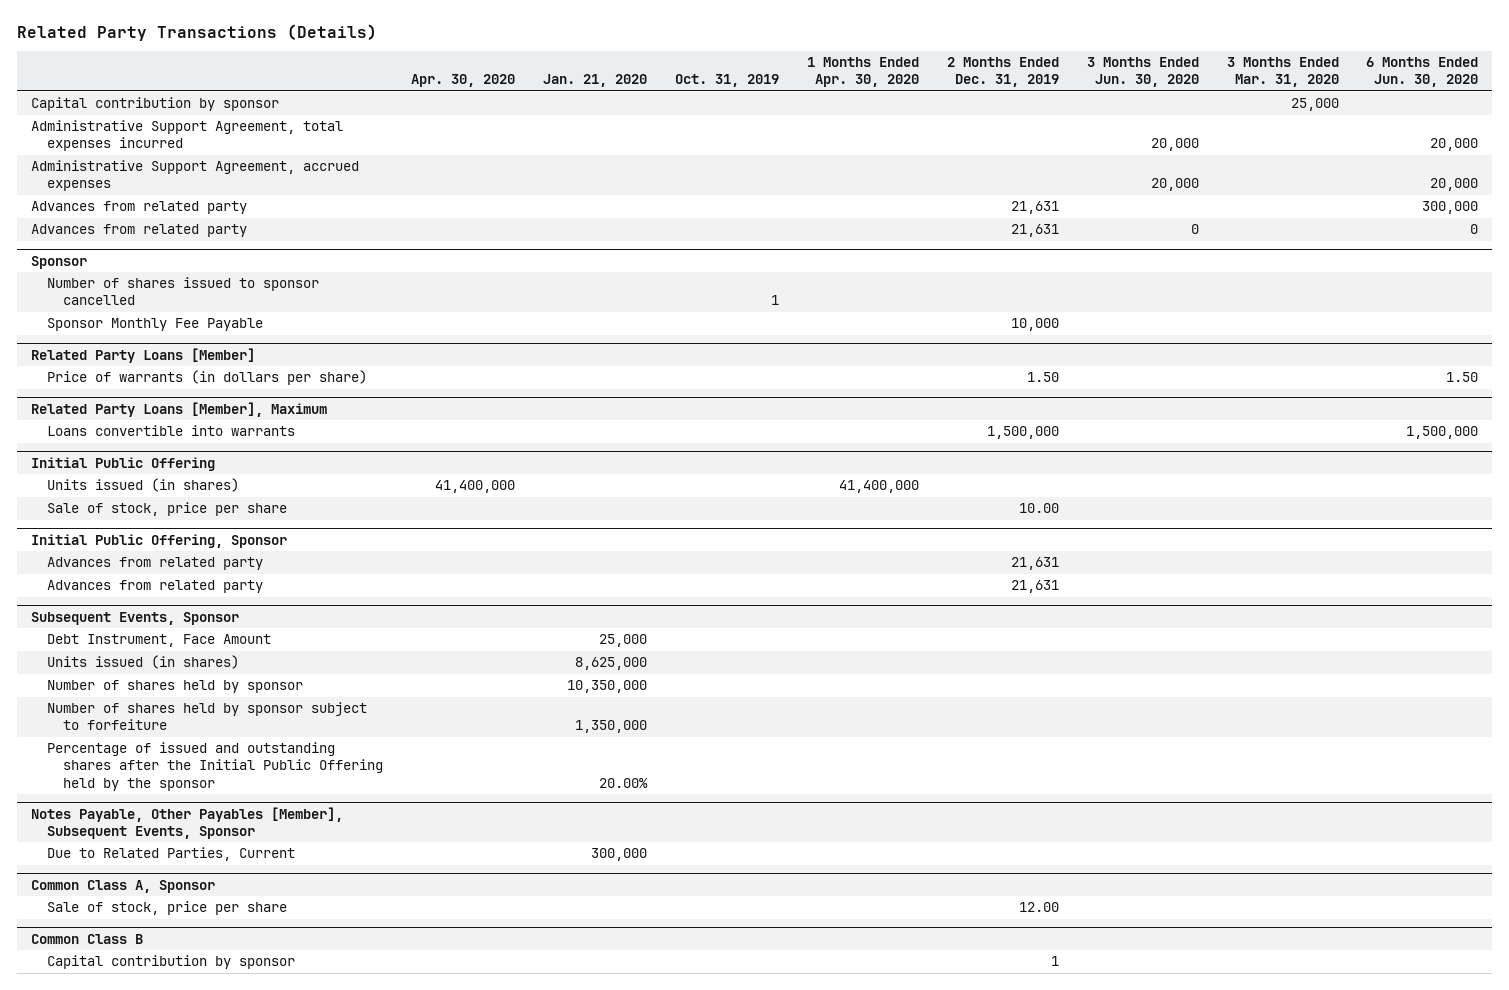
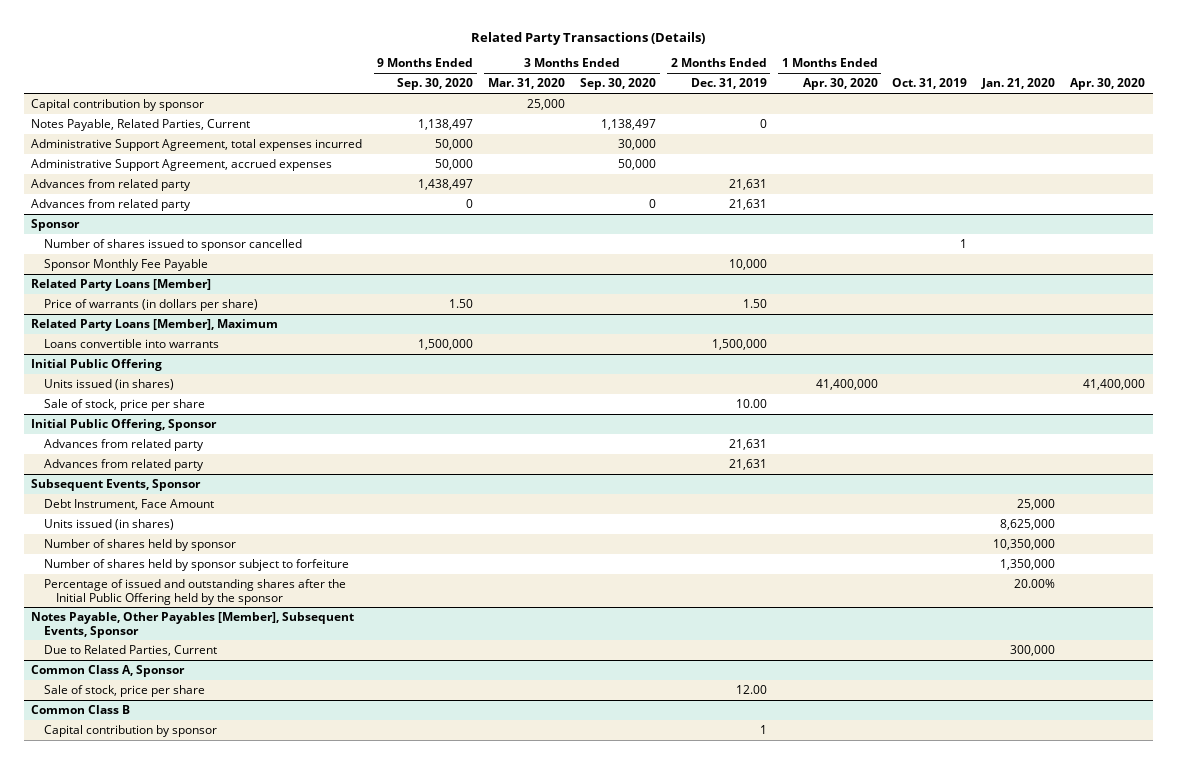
- | Apr. 30, 2020 | Jan. 21, 2020 | Oct. 31, 2019 | 1 Months Ended Apr. 30, 2020 | 2 Months Ended Dec. 31, 2019 | 3 Months Ended Jun. 30, 2020 | 3 Months Ended Mar. 31, 2020 | 6 Months Ended Jun. 30, 2020
+ | 9 Months Ended Sep. 30, 2020 | 3 Months Ended Mar. 31, 2020 | 3 Months Ended Sep. 30, 2020 | 2 Months Ended Dec. 31, 2019 | 1 Months Ended Apr. 30, 2020 | Oct. 31, 2019 | Jan. 21, 2020 | Apr. 30, 2020
+ Notes Payable, Related Parties, Current | 1,138,497 | | 1,138,497 | 0 | | | |

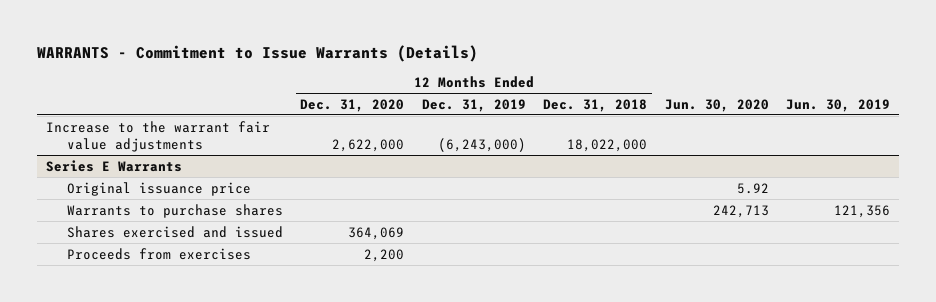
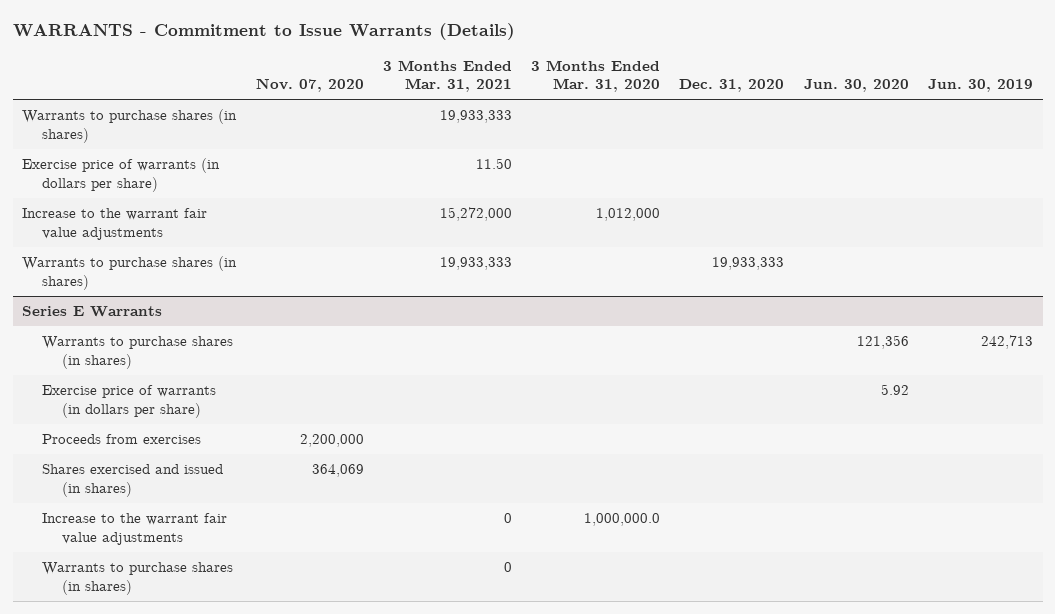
- | 12 Months Ended Dec. 31, 2020 | 12 Months Ended Dec. 31, 2019 | 12 Months Ended Dec. 31, 2018 | Jun. 30, 2020 | Jun. 30, 2019
+ | Nov. 07, 2020 | 3 Months Ended Mar. 31, 2021 | 3 Months Ended Mar. 31, 2020 | Dec. 31, 2020 | Jun. 30, 2020 | Jun. 30, 2019
+ Warrants to purchase shares (in shares) | | 19,933,333 | | | |
+ Exercise price of warrants (in dollars per share) | | 11.50 | | | |
+ Warrants to purchase shares (in shares) | | 19,933,333 | | 19,933,333 | |
@ Series E Warrants
- Original issuance price | | | | 5.92 |
- Warrants to purchase shares | | | | 242,713 | 121,356
- Shares exercised and issued | 364,069 | | | |
+ Warrants to purchase shares (in shares) | | | | | 121,356 | 242,713
+ Exercise price of warrants (in dollars per share) | | | | | 5.92 |
+ Shares exercised and issued (in shares) | 364,069 | | | | |
+ Increase to the warrant fair value adjustments | | 0 | 1,000,000.0 | | |
+ Warrants to purchase shares (in shares) | | 0 | | | |

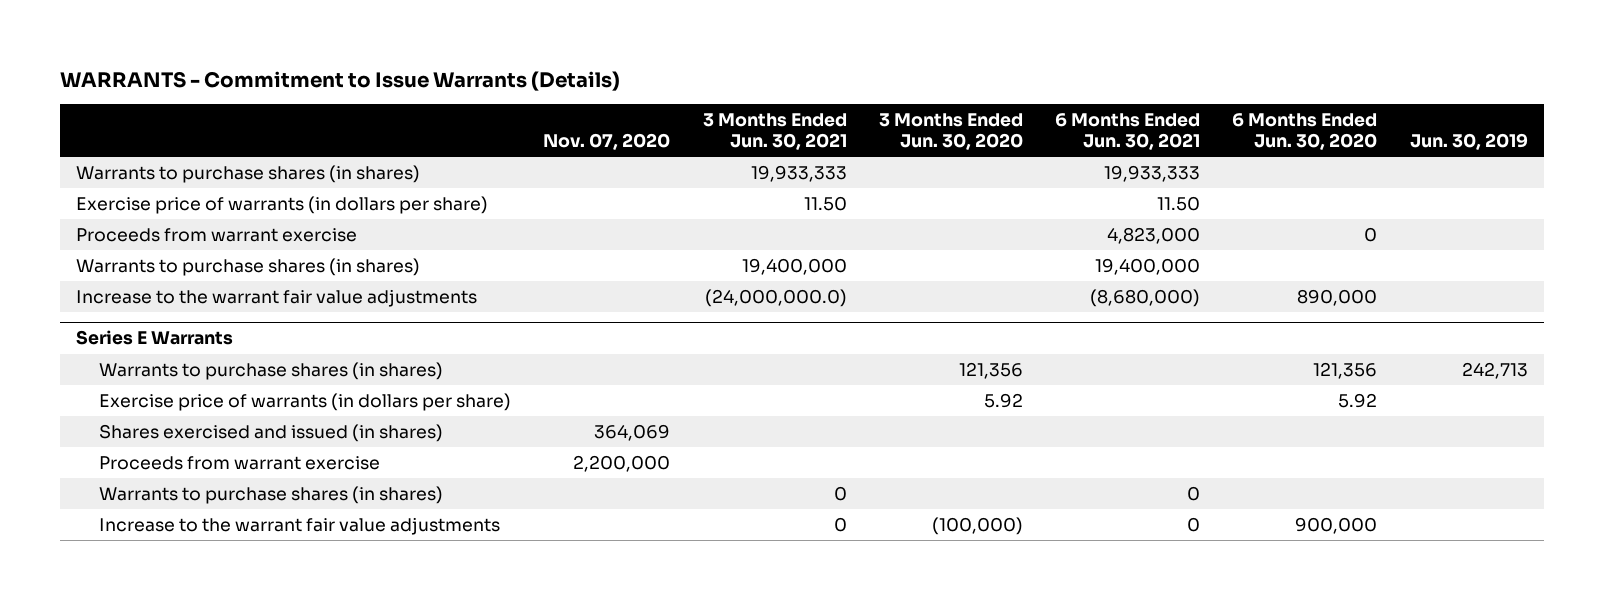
- | Nov. 07, 2020 | 3 Months Ended Mar. 31, 2021 | 3 Months Ended Mar. 31, 2020 | Dec. 31, 2020 | Jun. 30, 2020 | Jun. 30, 2019
+ | Nov. 07, 2020 | 3 Months Ended Jun. 30, 2021 | 3 Months Ended Jun. 30, 2020 | 6 Months Ended Jun. 30, 2021 | 6 Months Ended Jun. 30, 2020 | Jun. 30, 2019
+ Proceeds from warrant exercise | | | | 4,823,000 | 0 |
moved down: Increase to the warrant fair value adjustments | | (24,000,000.0) | | (8,680,000) | 890,000 |
@ Series E Warrants
- Proceeds from exercises | 2,200,000 | | | | |
+ Proceeds from warrant exercise | 2,200,000 | | | | |
moved down: Increase to the warrant fair value adjustments | | 0 | (100,000) | 0 | 900,000 |

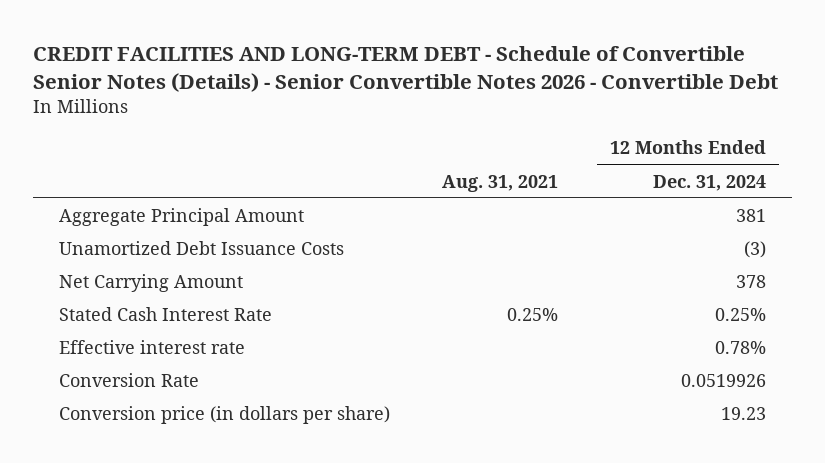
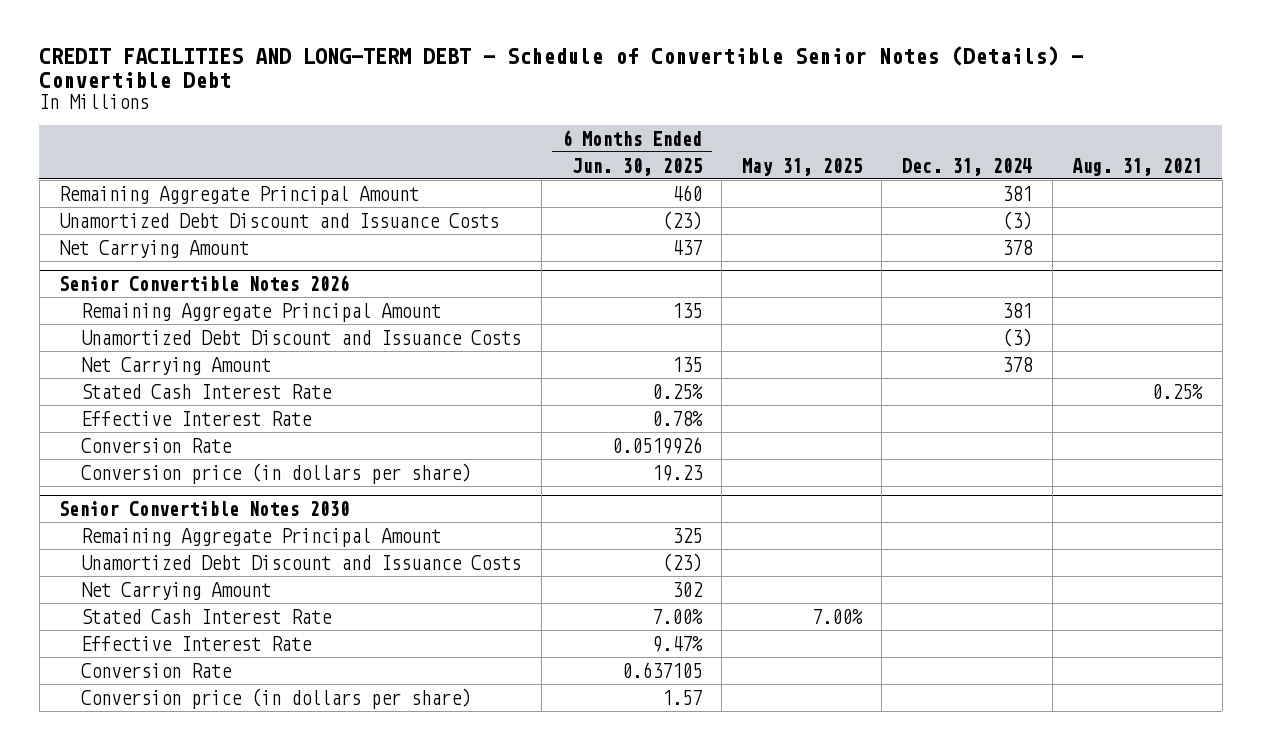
- CREDIT FACILITIES AND LONG-TERM DEBT - Schedule of Convertible Senior Notes (Details) - Senior Convertible Notes 2026 - Convertible Debt
+ CREDIT FACILITIES AND LONG-TERM DEBT - Schedule of Convertible Senior Notes (Details) - Convertible Debt
- | Aug. 31, 2021 | 12 Months Ended Dec. 31, 2024
+ | 6 Months Ended Jun. 30, 2025 | May 31, 2025 | Dec. 31, 2024 | Aug. 31, 2021
- Aggregate Principal Amount | | 381
- Unamortized Debt Issuance Costs | | (3)
+ Remaining Aggregate Principal Amount | 460 | | 381 |
+ Unamortized Debt Discount and Issuance Costs | (23) | | (3) |
- Stated Cash Interest Rate | 0.25% | 0.25%
- Effective interest rate | | 0.78%
- Conversion Rate | | 0.0519926
- Conversion price (in dollars per share) | | 19.23
+ Senior Convertible Notes 2026
+ Remaining Aggregate Principal Amount | 135 | | 381 |
+ Unamortized Debt Discount and Issuance Costs | | | (3) |
+ Net Carrying Amount | 135 | | 378 |
+ Stated Cash Interest Rate | 0.25% | | | 0.25%
+ Effective Interest Rate | 0.78% | | |
+ Conversion Rate | 0.0519926 | | |
+ Conversion price (in dollars per share) | 19.23 | | |
+ Senior Convertible Notes 2030
+ Remaining Aggregate Principal Amount | 325 | | |
+ Unamortized Debt Discount and Issuance Costs | (23) | | |
+ Net Carrying Amount | 302 | | |
+ Stated Cash Interest Rate | 7.00% | 7.00% | |
+ Effective Interest Rate | 9.47% | | |
+ Conversion Rate | 0.637105 | | |
+ Conversion price (in dollars per share) | 1.57 | | |

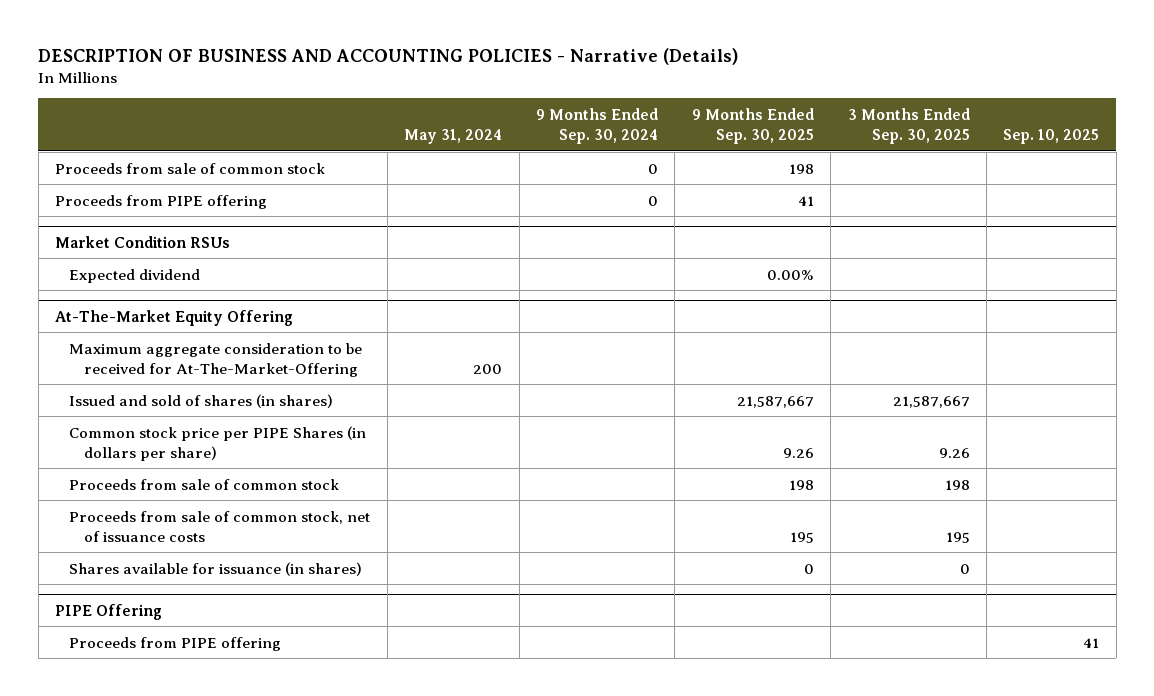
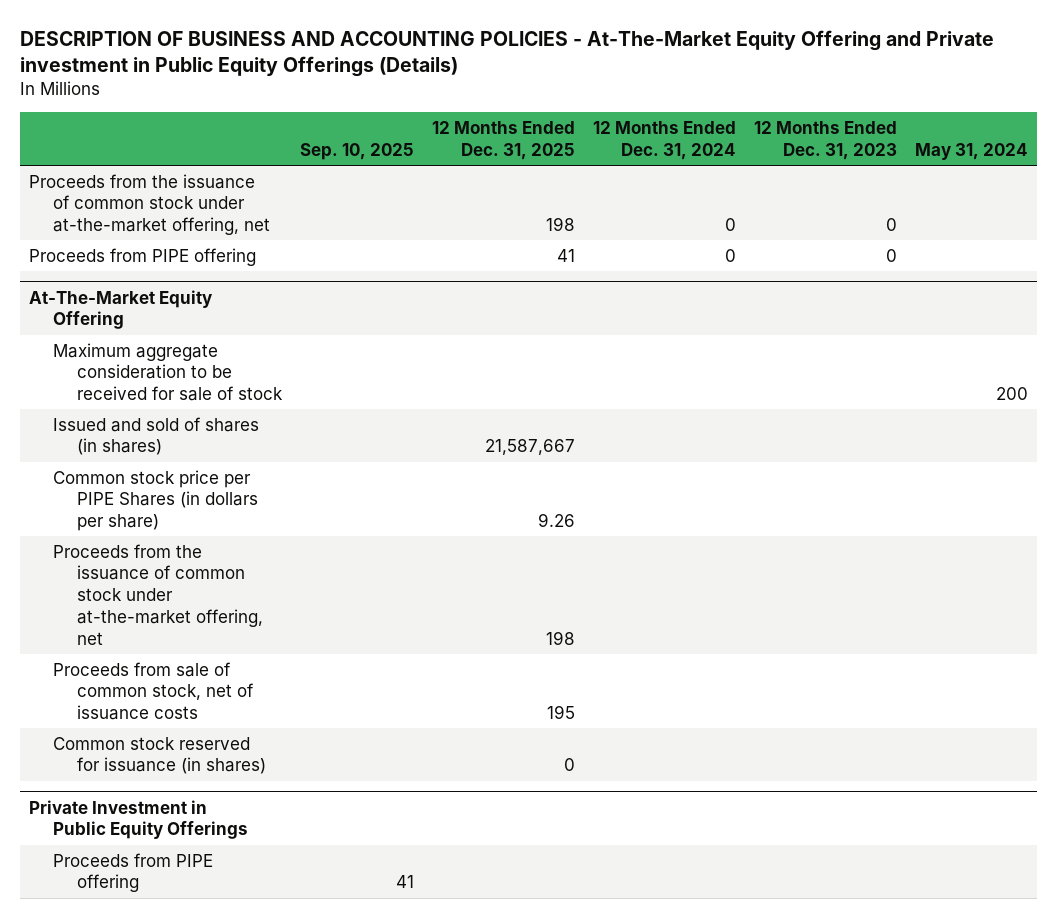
- DESCRIPTION OF BUSINESS AND ACCOUNTING POLICIES - Narrative (Details)
+ DESCRIPTION OF BUSINESS AND ACCOUNTING POLICIES - At-The-Market Equity Offering and Private investment in Public Equity Offerings (Details)
- | May 31, 2024 | 9 Months Ended Sep. 30, 2024 | 9 Months Ended Sep. 30, 2025 | 3 Months Ended Sep. 30, 2025 | Sep. 10, 2025
+ | Sep. 10, 2025 | 12 Months Ended Dec. 31, 2025 | 12 Months Ended Dec. 31, 2024 | 12 Months Ended Dec. 31, 2023 | May 31, 2024
- Proceeds from sale of common stock | | 0 | 198 | |
+ Proceeds from the issuance of common stock under at-the-market offering, net | | 198 | 0 | 0 |
- Market Condition RSUs
- Expected dividend | | | 0.00% | |
@ At-The-Market Equity Offering
- Maximum aggregate consideration to be received for At-The-Market-Offering | 200 | | | |
+ Maximum aggregate consideration to be received for sale of stock | | | | | 200
- Proceeds from sale of common stock | | | 198 | 198 |
+ Proceeds from the issuance of common stock under at-the-market offering, net | | 198 | | |
- Shares available for issuance (in shares) | | | 0 | 0 |
- PIPE Offering
@ At-The-Market Equity Offering
+ Common stock reserved for issuance (in shares) | | 0 | | |
+ Private Investment in Public Equity Offerings

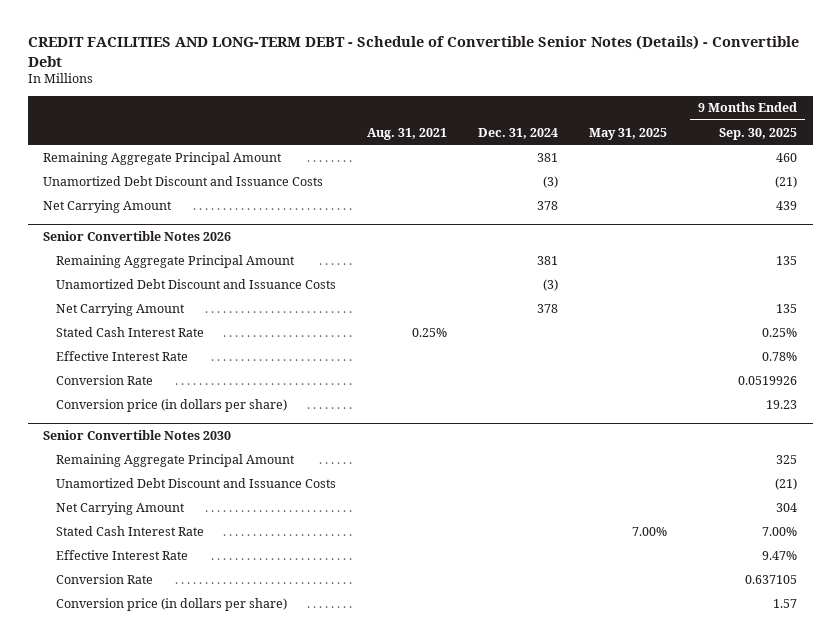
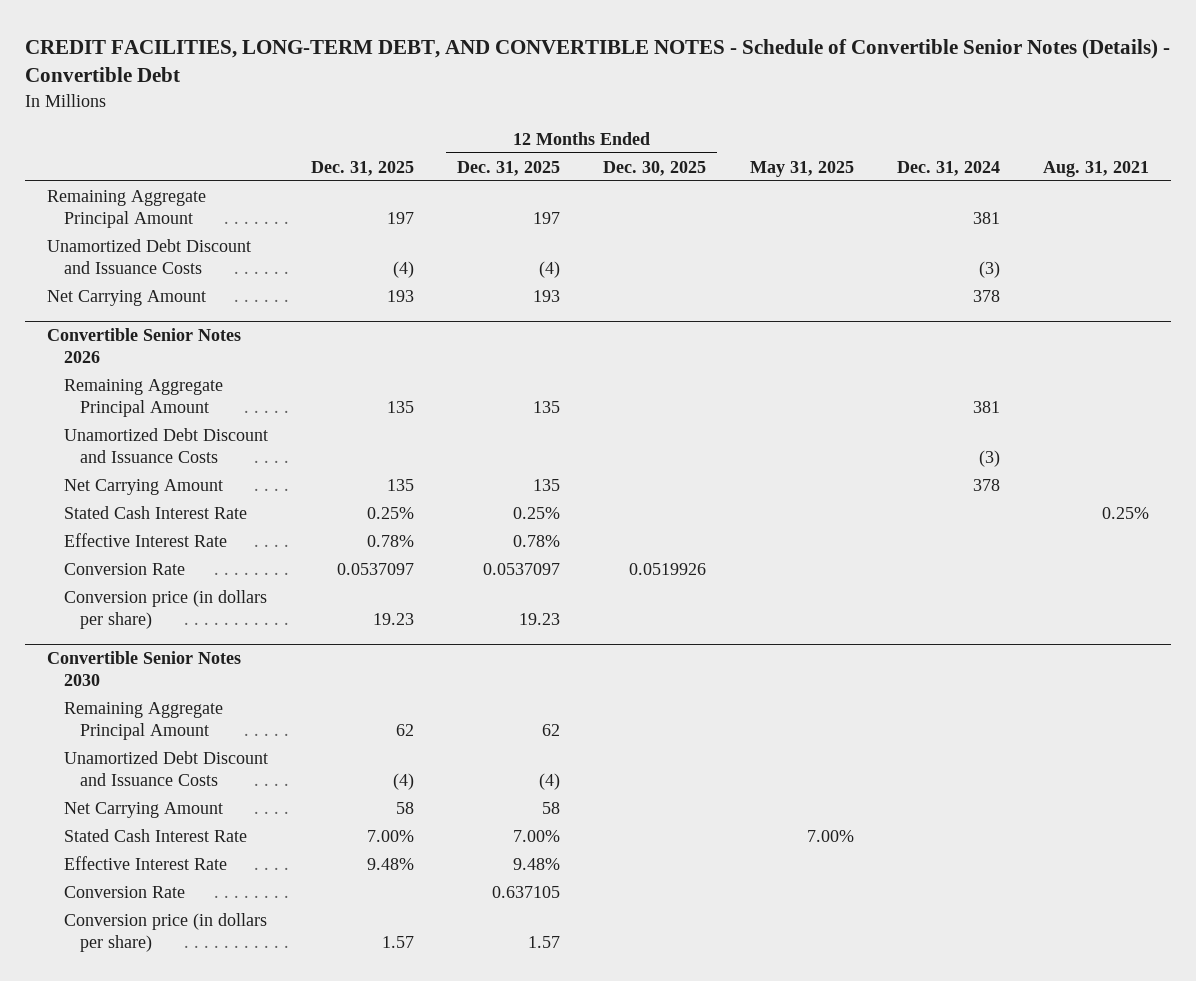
- CREDIT FACILITIES AND LONG-TERM DEBT - Schedule of Convertible Senior Notes (Details) - Convertible Debt
+ CREDIT FACILITIES, LONG-TERM DEBT, AND CONVERTIBLE NOTES - Schedule of Convertible Senior Notes (Details) - Convertible Debt
- | Aug. 31, 2021 | Dec. 31, 2024 | May 31, 2025 | 9 Months Ended Sep. 30, 2025
+ | Dec. 31, 2025 | 12 Months Ended Dec. 31, 2025 | 12 Months Ended Dec. 30, 2025 | May 31, 2025 | Dec. 31, 2024 | Aug. 31, 2021
- Senior Convertible Notes 2026
+ Convertible Senior Notes 2026
- Senior Convertible Notes 2030
+ Convertible Senior Notes 2030

